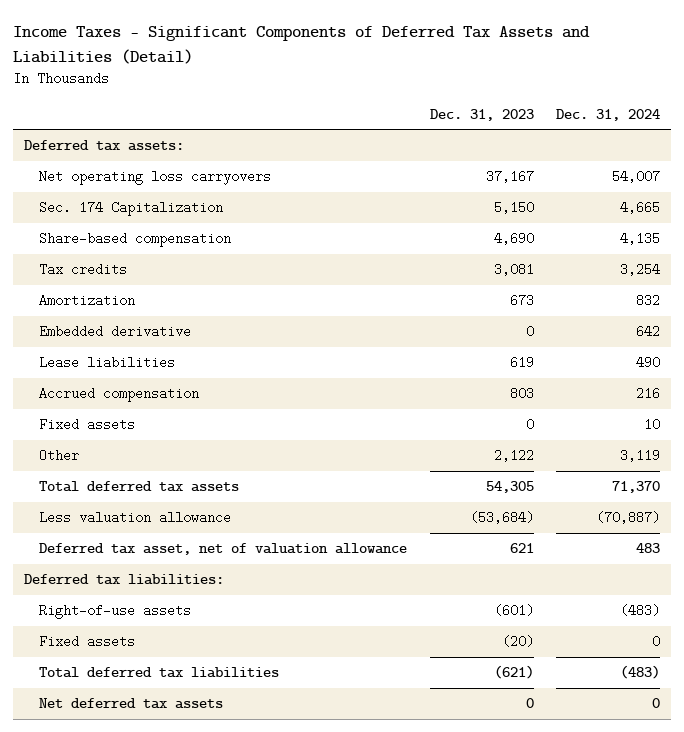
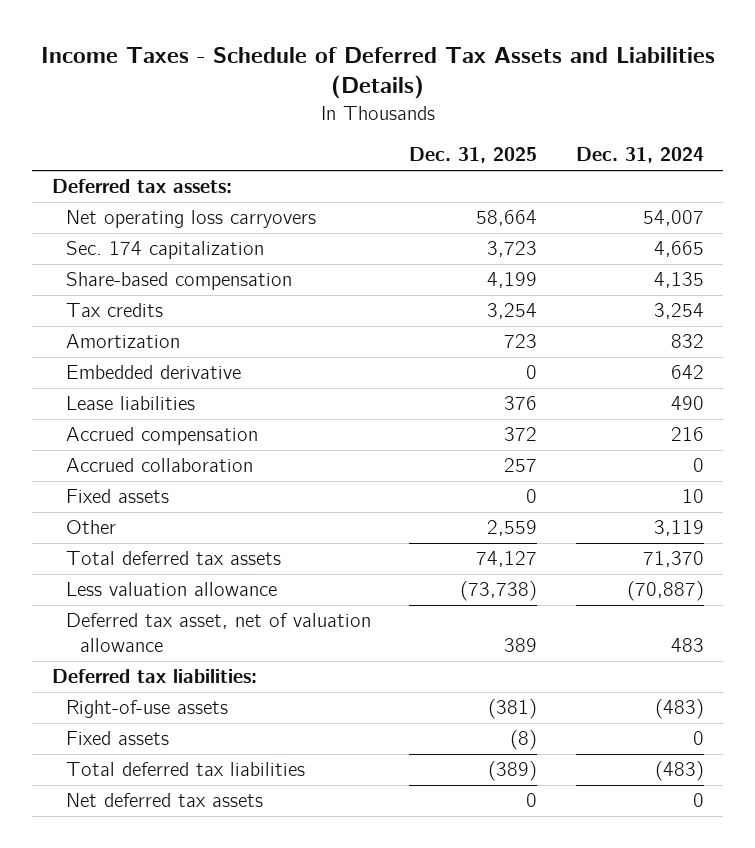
- Income Taxes - Significant Components of Deferred Tax Assets and Liabilities (Detail)
+ Income Taxes - Schedule of Deferred Tax Assets and Liabilities (Details)
- | Dec. 31, 2023 | Dec. 31, 2024
+ | Dec. 31, 2025 | Dec. 31, 2024
- Sec. 174 Capitalization | 5,150 | 4,665
+ Sec. 174 capitalization | 3,723 | 4,665
+ Accrued collaboration | 257 | 0

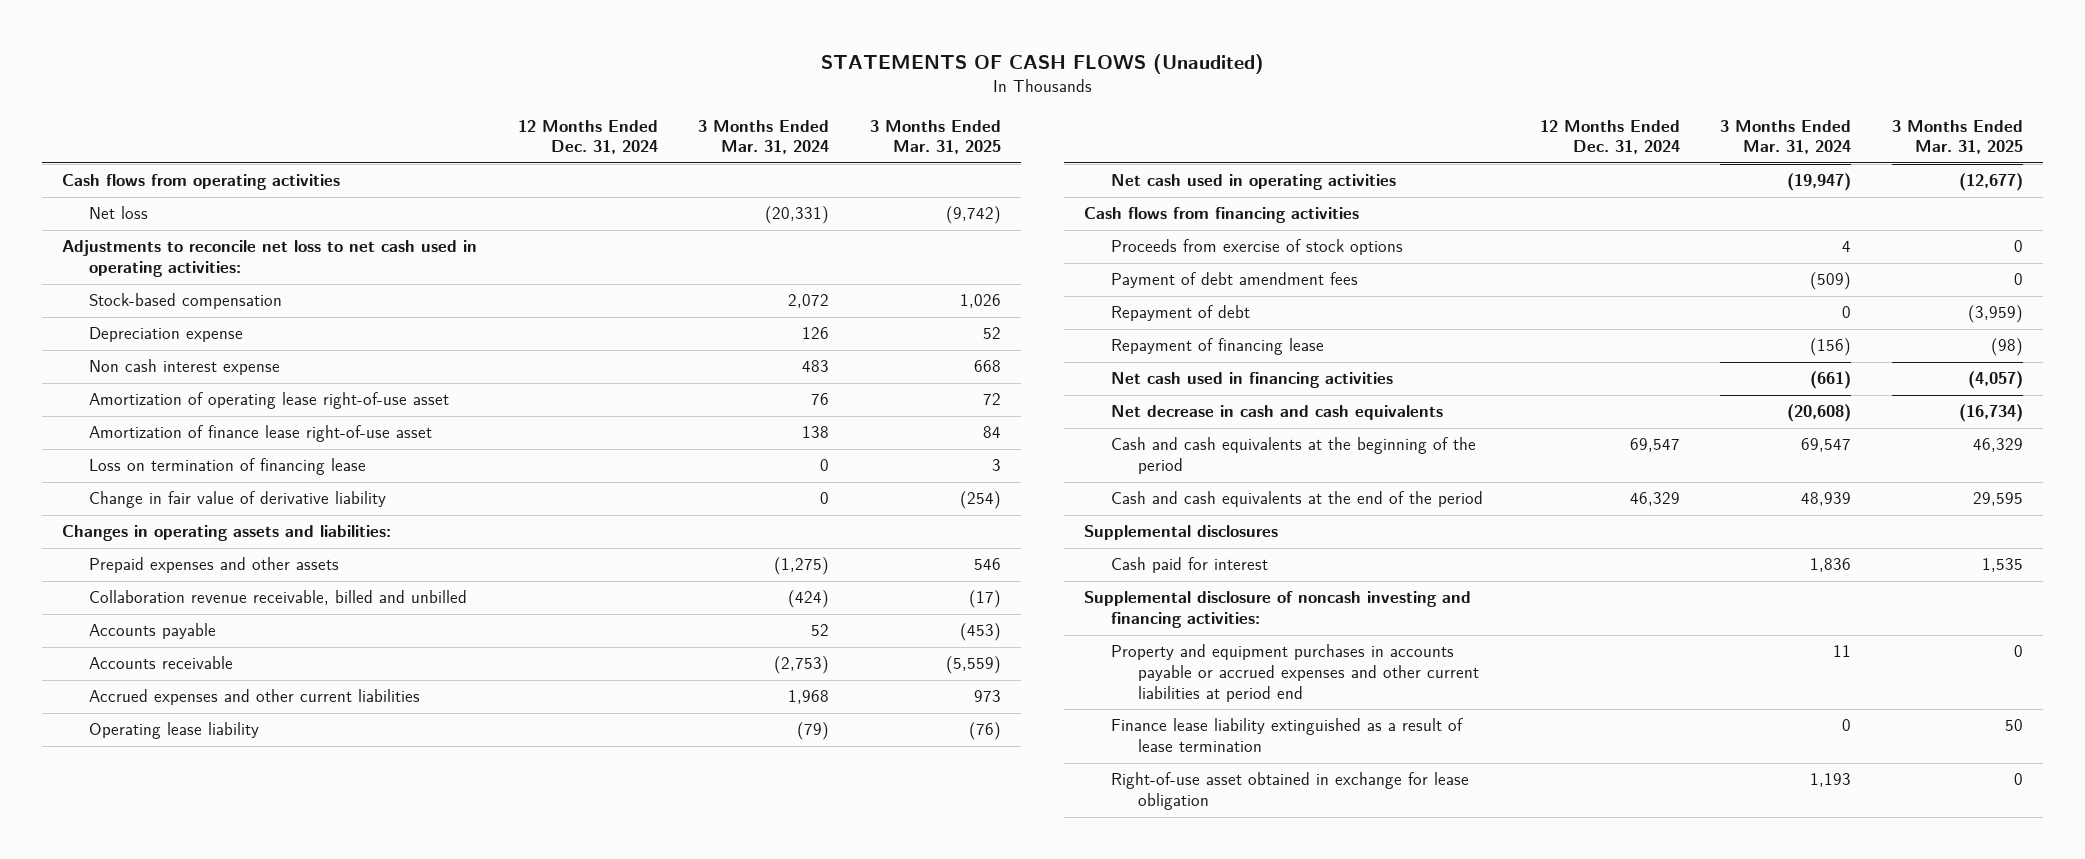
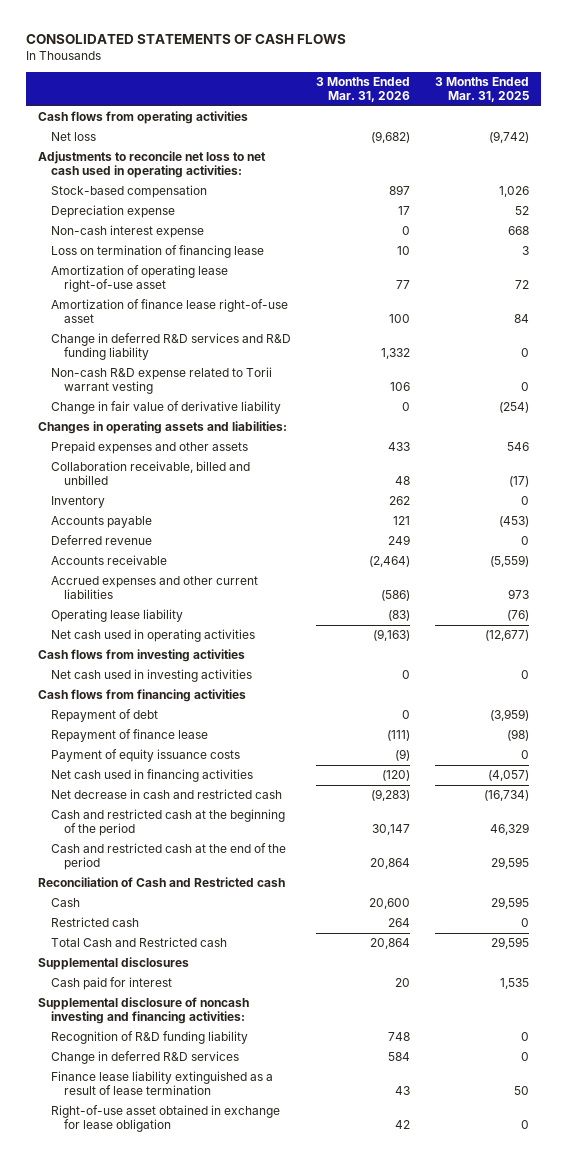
- STATEMENTS OF CASH FLOWS (Unaudited)
+ CONSOLIDATED STATEMENTS OF CASH FLOWS
- | 12 Months Ended Dec. 31, 2024 | 3 Months Ended Mar. 31, 2024 | 3 Months Ended Mar. 31, 2025
+ | 3 Months Ended Mar. 31, 2026 | 3 Months Ended Mar. 31, 2025
- Non cash interest expense | | 483 | 668
+ Non-cash interest expense | 0 | 668
moved up: Loss on termination of financing lease | 10 | 3
+ Change in deferred R&D services and R&D funding liability | 1,332 | 0
+ Non-cash R&D expense related to Torii warrant vesting | 106 | 0
- Collaboration revenue receivable, billed and unbilled | | (424) | (17)
+ Collaboration receivable, billed and unbilled | 48 | (17)
+ Inventory | 262 | 0
+ Deferred revenue | 249 | 0
+ Cash flows from investing activities
+ Net cash used in investing activities | 0 | 0
- Proceeds from exercise of stock options | | 4 | 0
- Payment of debt amendment fees | | (509) | 0
- Repayment of financing lease | | (156) | (98)
+ Repayment of finance lease | (111) | (98)
+ Payment of equity issuance costs | (9) | 0
- Net decrease in cash and cash equivalents | | (20,608) | (16,734)
- Cash and cash equivalents at the beginning of the period | 69,547 | 69,547 | 46,329
- Cash and cash equivalents at the end of the period | 46,329 | 48,939 | 29,595
+ Net decrease in cash and restricted cash | (9,283) | (16,734)
+ Cash and restricted cash at the beginning of the period | 30,147 | 46,329
+ Cash and restricted cash at the end of the period | 20,864 | 29,595
+ Reconciliation of Cash and Restricted cash
+ Cash | 20,600 | 29,595
+ Restricted cash | 264 | 0
+ Total Cash and Restricted cash | 20,864 | 29,595
- Property and equipment purchases in accounts payable or accrued expenses and other current liabilities at period end | | 11 | 0
+ Recognition of R&D funding liability | 748 | 0
+ Change in deferred R&D services | 584 | 0

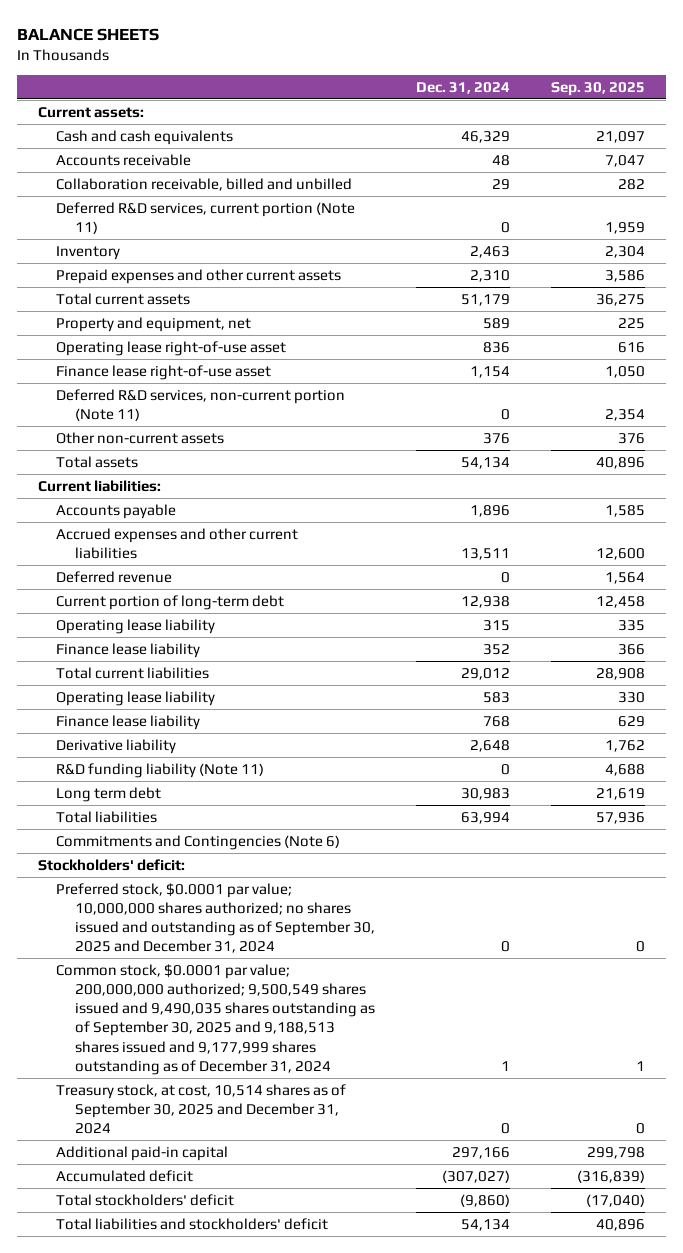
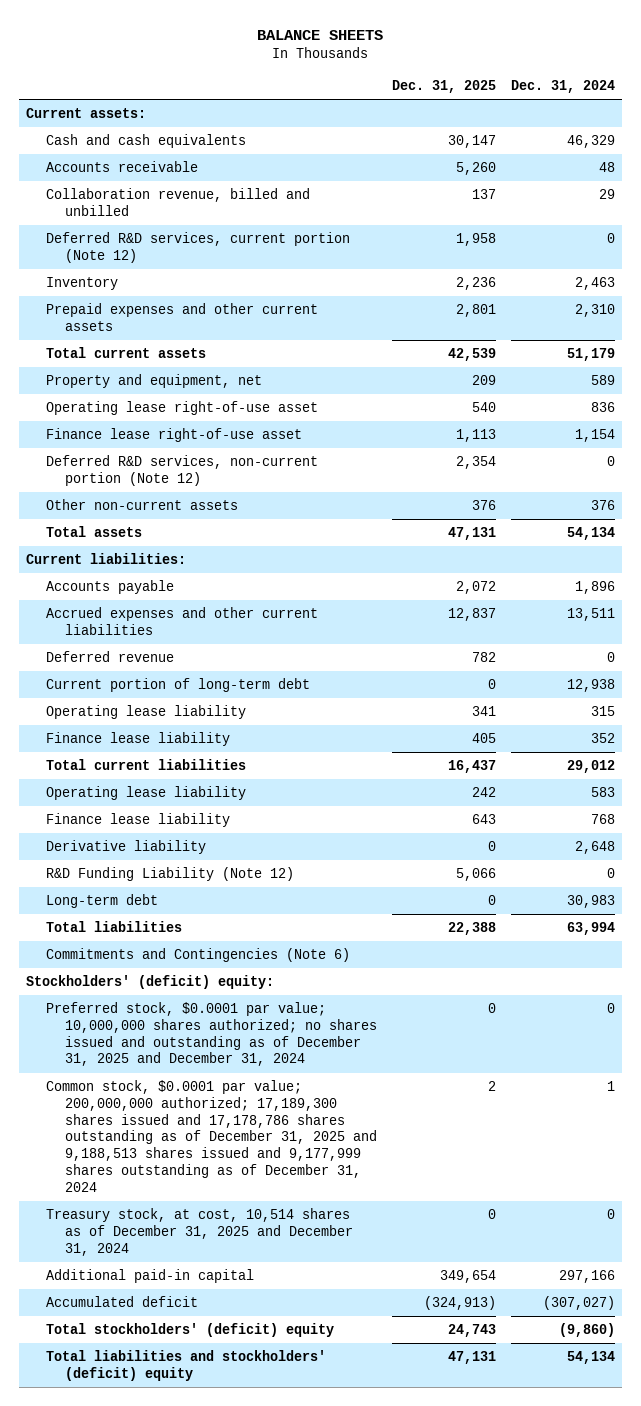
- | Dec. 31, 2024 | Sep. 30, 2025
+ | Dec. 31, 2025 | Dec. 31, 2024
- Collaboration receivable, billed and unbilled | 29 | 282
- Deferred R&D services, current portion (Note 11) | 0 | 1,959
+ Collaboration revenue, billed and unbilled | 137 | 29
+ Deferred R&D services, current portion (Note 12) | 1,958 | 0
- Deferred R&D services, non-current portion (Note 11) | 0 | 2,354
+ Deferred R&D services, non-current portion (Note 12) | 2,354 | 0
- R&D funding liability (Note 11) | 0 | 4,688
- Long term debt | 30,983 | 21,619
+ R&D Funding Liability (Note 12) | 5,066 | 0
+ Long-term debt | 0 | 30,983
- Stockholders' deficit:
- Preferred stock, $0.0001 par value; 10,000,000 shares authorized; no shares issued and outstanding as of September 30, 2025 and December 31, 2024 | 0 | 0
- Common stock, $0.0001 par value; 200,000,000 authorized; 9,500,549 shares issued and 9,490,035 shares outstanding as of September 30, 2025 and 9,188,513 shares issued and 9,177,999 shares outstanding as of December 31, 2024 | 1 | 1
- Treasury stock, at cost, 10,514 shares as of September 30, 2025 and December 31, 2024 | 0 | 0
+ Stockholders' (deficit) equity:
+ Preferred stock, $0.0001 par value; 10,000,000 shares authorized; no shares issued and outstanding as of December 31, 2025 and December 31, 2024 | 0 | 0
+ Common stock, $0.0001 par value; 200,000,000 authorized; 17,189,300 shares issued and 17,178,786 shares outstanding as of December 31, 2025 and 9,188,513 shares issued and 9,177,999 shares outstanding as of December 31, 2024 | 2 | 1
+ Treasury stock, at cost, 10,514 shares as of December 31, 2025 and December 31, 2024 | 0 | 0
- Total stockholders' deficit | (9,860) | (17,040)
- Total liabilities and stockholders' deficit | 54,134 | 40,896
+ Total stockholders' (deficit) equity | 24,743 | (9,860)
+ Total liabilities and stockholders' (deficit) equity | 47,131 | 54,134

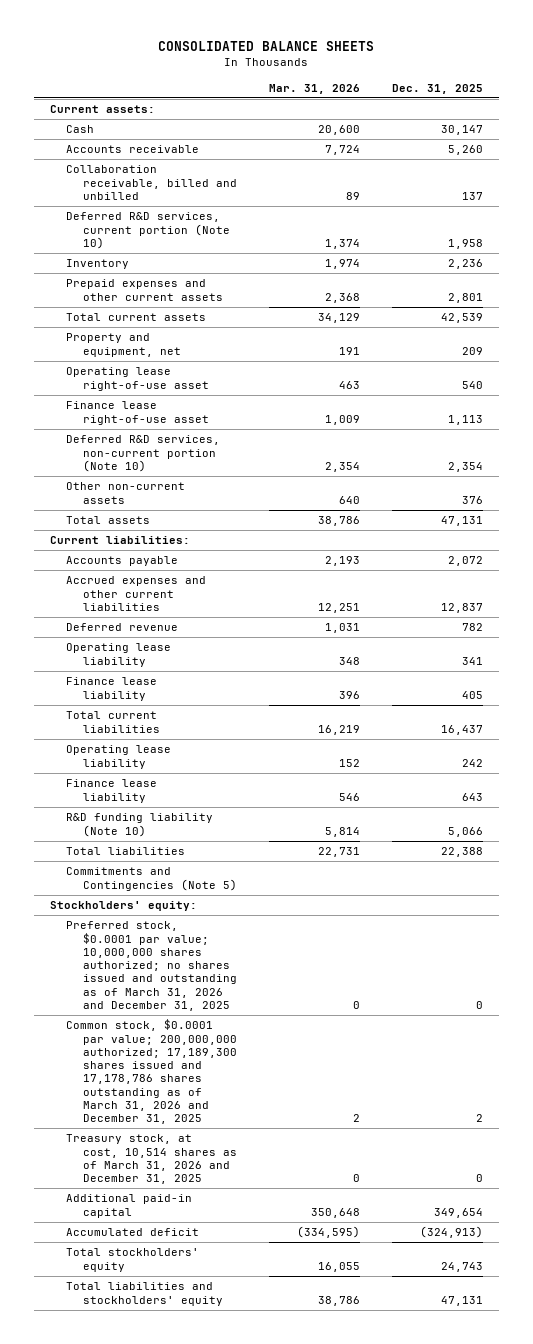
- BALANCE SHEETS
+ CONSOLIDATED BALANCE SHEETS
- | Dec. 31, 2025 | Dec. 31, 2024
+ | Mar. 31, 2026 | Dec. 31, 2025
- Cash and cash equivalents | 30,147 | 46,329
+ Cash | 20,600 | 30,147
- Collaboration revenue, billed and unbilled | 137 | 29
- Deferred R&D services, current portion (Note 12) | 1,958 | 0
+ Collaboration receivable, billed and unbilled | 89 | 137
+ Deferred R&D services, current portion (Note 10) | 1,374 | 1,958
- Deferred R&D services, non-current portion (Note 12) | 2,354 | 0
+ Deferred R&D services, non-current portion (Note 10) | 2,354 | 2,354
- Current portion of long-term debt | 0 | 12,938
- Derivative liability | 0 | 2,648
- R&D Funding Liability (Note 12) | 5,066 | 0
- Long-term debt | 0 | 30,983
+ R&D funding liability (Note 10) | 5,814 | 5,066
- Commitments and Contingencies (Note 6)
- Stockholders' (deficit) equity:
- Preferred stock, $0.0001 par value; 10,000,000 shares authorized; no shares issued and outstanding as of December 31, 2025 and December 31, 2024 | 0 | 0
- Common stock, $0.0001 par value; 200,000,000 authorized; 17,189,300 shares issued and 17,178,786 shares outstanding as of December 31, 2025 and 9,188,513 shares issued and 9,177,999 shares outstanding as of December 31, 2024 | 2 | 1
- Treasury stock, at cost, 10,514 shares as of December 31, 2025 and December 31, 2024 | 0 | 0
+ Commitments and Contingencies (Note 5)
+ Stockholders' equity:
+ Preferred stock, $0.0001 par value; 10,000,000 shares authorized; no shares issued and outstanding as of March 31, 2026 and December 31, 2025 | 0 | 0
+ Common stock, $0.0001 par value; 200,000,000 authorized; 17,189,300 shares issued and 17,178,786 shares outstanding as of March 31, 2026 and December 31, 2025 | 2 | 2
+ Treasury stock, at cost, 10,514 shares as of March 31, 2026 and December 31, 2025 | 0 | 0
- Total stockholders' (deficit) equity | 24,743 | (9,860)
- Total liabilities and stockholders' (deficit) equity | 47,131 | 54,134
+ Total stockholders' equity | 16,055 | 24,743
+ Total liabilities and stockholders' equity | 38,786 | 47,131

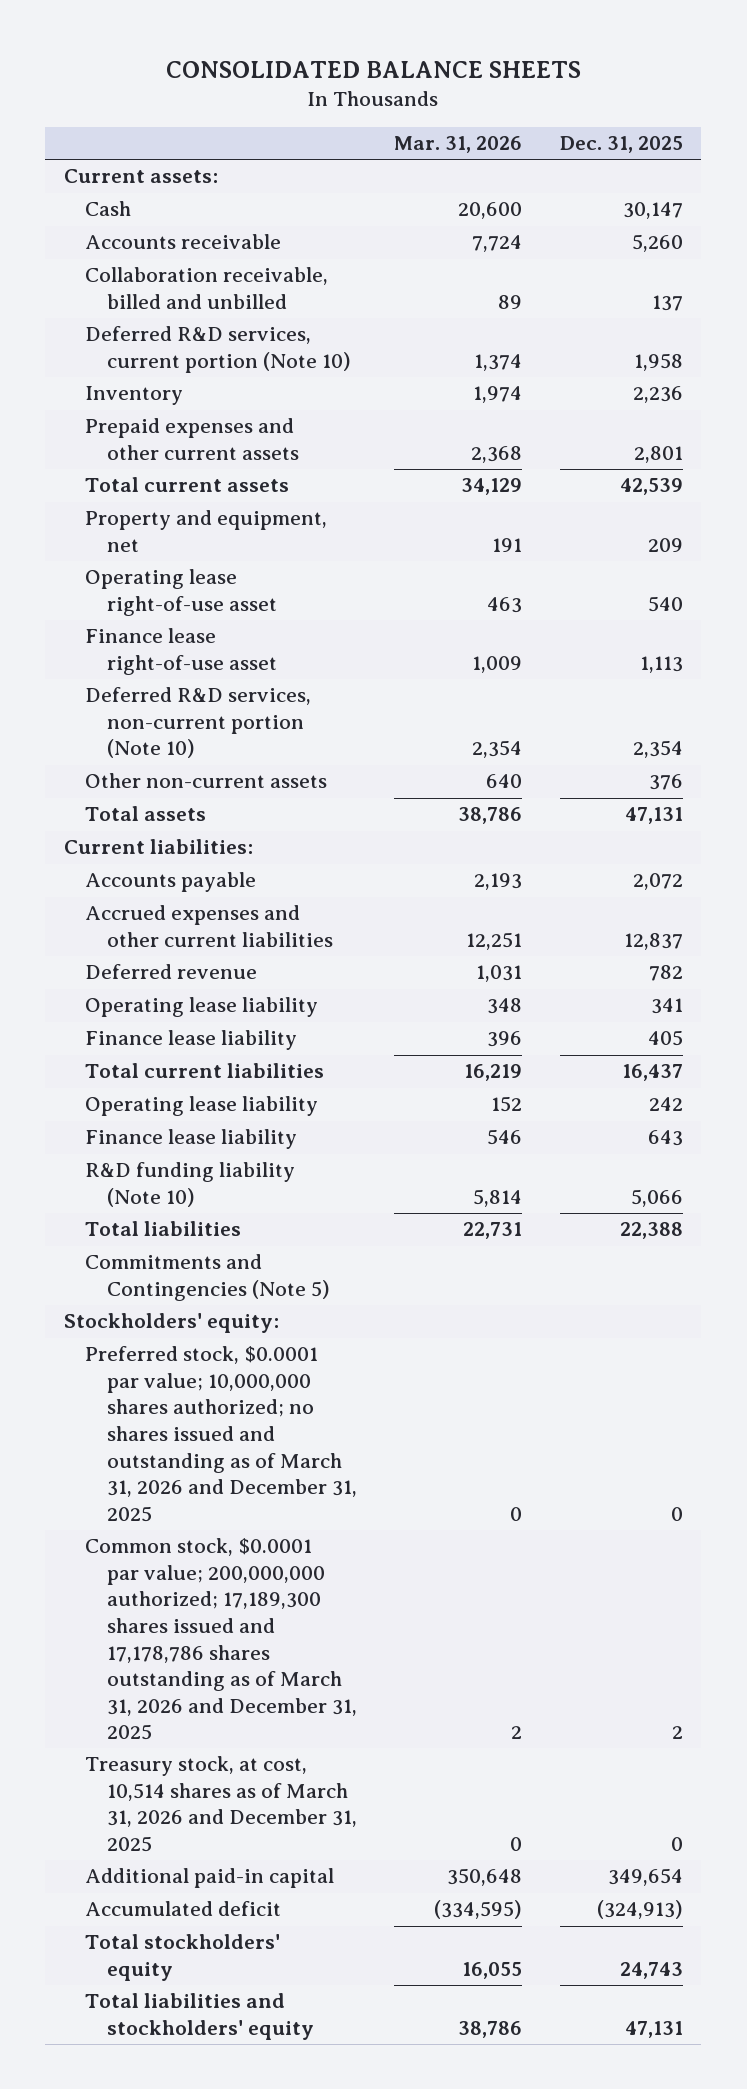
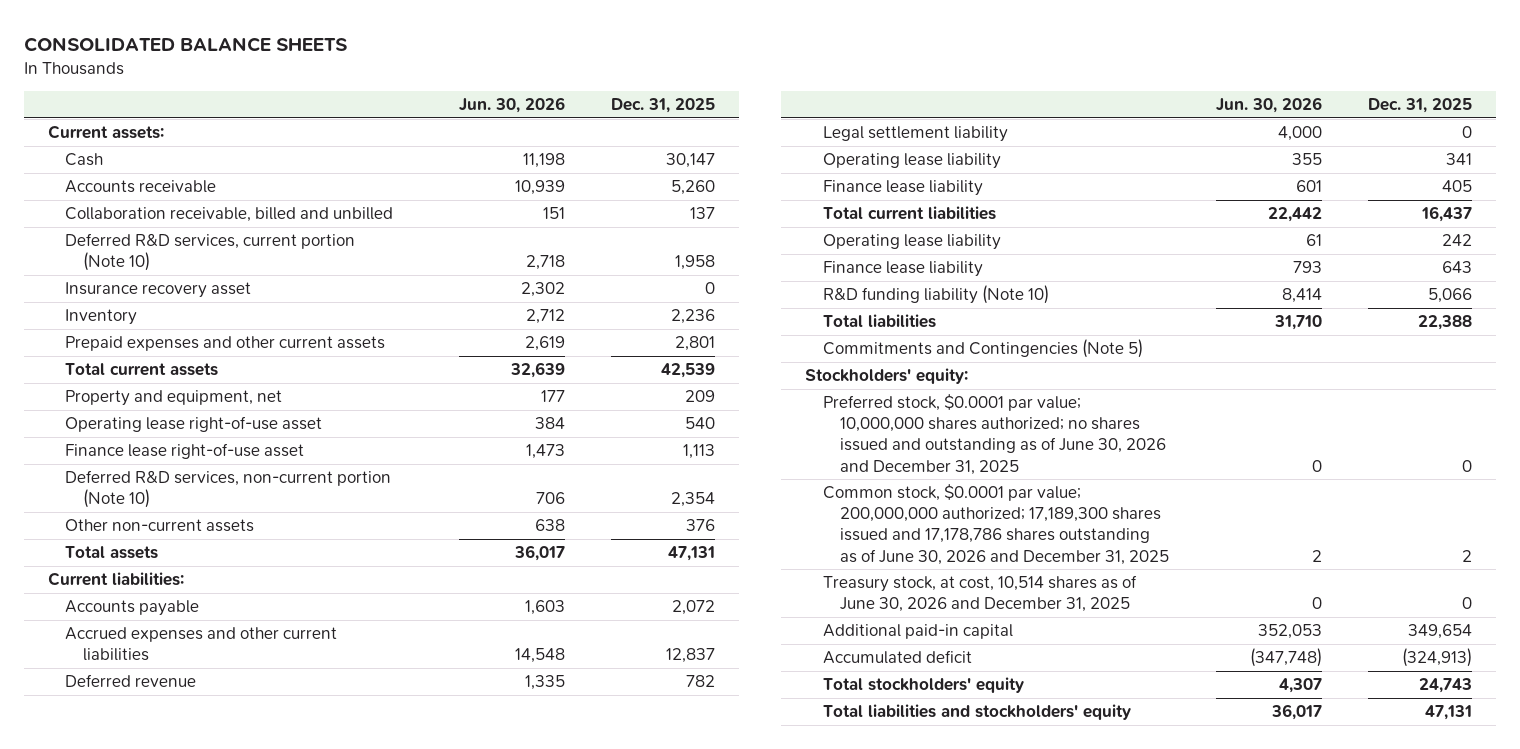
- | Mar. 31, 2026 | Dec. 31, 2025
+ | Jun. 30, 2026 | Dec. 31, 2025
+ Insurance recovery asset | 2,302 | 0
+ Legal settlement liability | 4,000 | 0
- Preferred stock, $0.0001 par value; 10,000,000 shares authorized; no shares issued and outstanding as of March 31, 2026 and December 31, 2025 | 0 | 0
- Common stock, $0.0001 par value; 200,000,000 authorized; 17,189,300 shares issued and 17,178,786 shares outstanding as of March 31, 2026 and December 31, 2025 | 2 | 2
- Treasury stock, at cost, 10,514 shares as of March 31, 2026 and December 31, 2025 | 0 | 0
+ Preferred stock, $0.0001 par value; 10,000,000 shares authorized; no shares issued and outstanding as of June 30, 2026 and December 31, 2025 | 0 | 0
+ Common stock, $0.0001 par value; 200,000,000 authorized; 17,189,300 shares issued and 17,178,786 shares outstanding as of June 30, 2026 and December 31, 2025 | 2 | 2
+ Treasury stock, at cost, 10,514 shares as of June 30, 2026 and December 31, 2025 | 0 | 0

